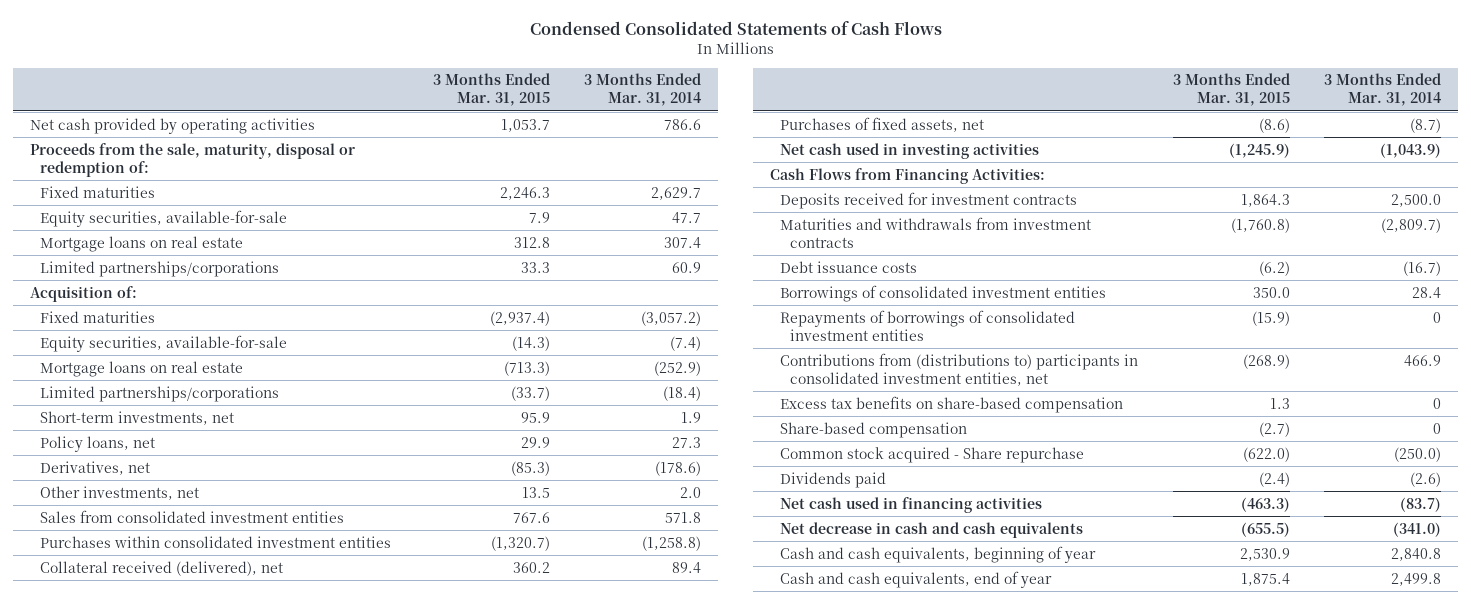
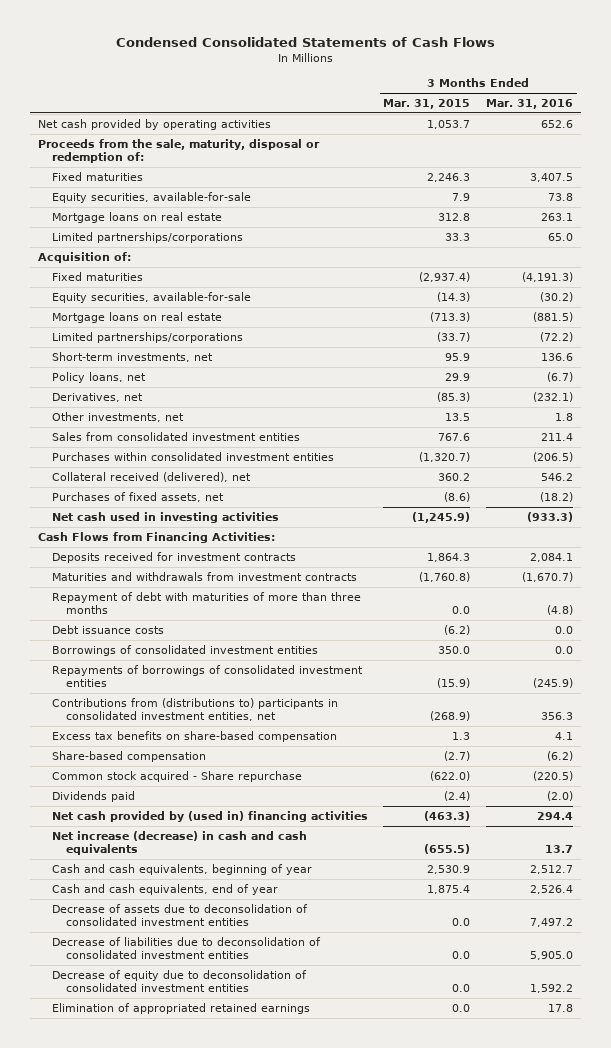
- | 3 Months Ended Mar. 31, 2015 | 3 Months Ended Mar. 31, 2014
+ | 3 Months Ended Mar. 31, 2015 | 3 Months Ended Mar. 31, 2016
+ Repayment of debt with maturities of more than three months | 0.0 | (4.8)
- Net cash used in financing activities | (463.3) | (83.7)
- Net decrease in cash and cash equivalents | (655.5) | (341.0)
+ Net cash provided by (used in) financing activities | (463.3) | 294.4
+ Net increase (decrease) in cash and cash equivalents | (655.5) | 13.7
+ Decrease of assets due to deconsolidation of consolidated investment entities | 0.0 | 7,497.2
+ Decrease of liabilities due to deconsolidation of consolidated investment entities | 0.0 | 5,905.0
+ Decrease of equity due to deconsolidation of consolidated investment entities | 0.0 | 1,592.2
+ Elimination of appropriated retained earnings | 0.0 | 17.8

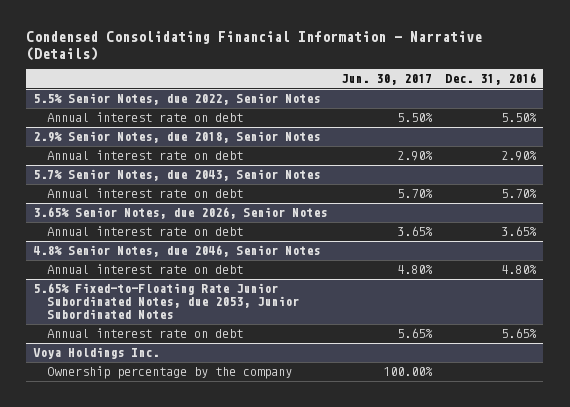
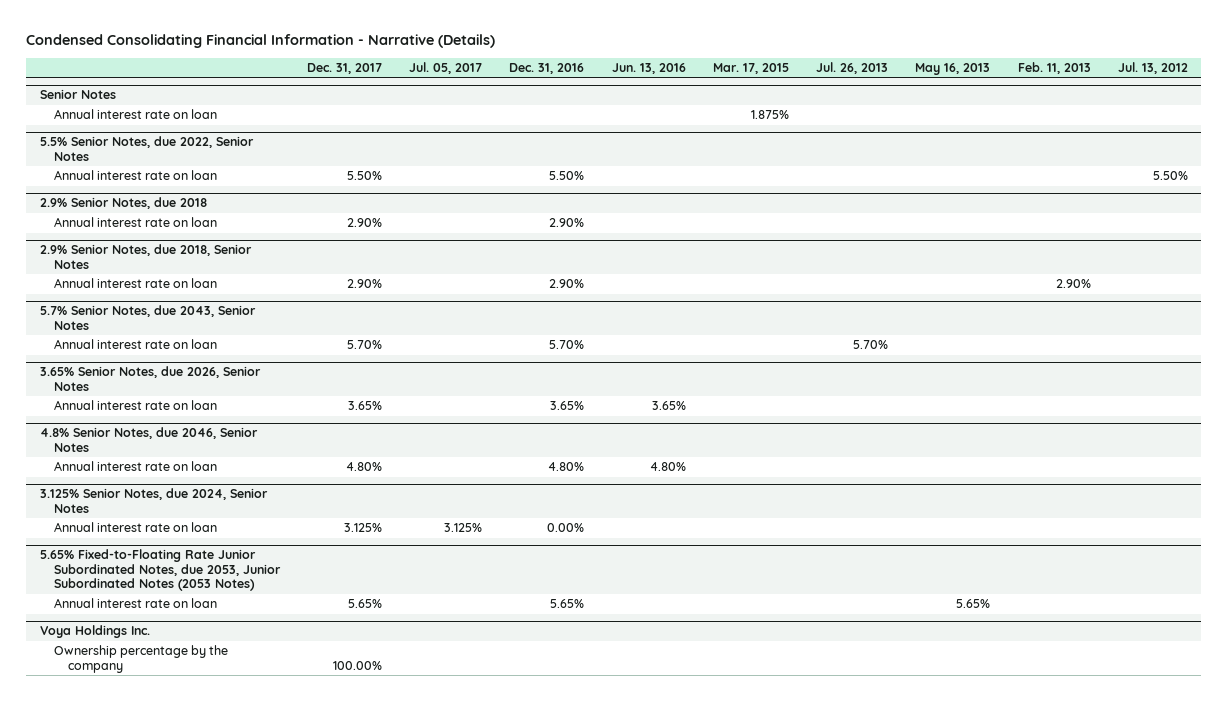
- | Jun. 30, 2017 | Dec. 31, 2016
+ | Dec. 31, 2017 | Jul. 05, 2017 | Dec. 31, 2016 | Jun. 13, 2016 | Mar. 17, 2015 | Jul. 26, 2013 | May 16, 2013 | Feb. 11, 2013 | Jul. 13, 2012
+ Senior Notes
+ Annual interest rate on loan | | | | | 1.875% | | | |
@ 5.5% Senior Notes, due 2022, Senior Notes
- Annual interest rate on debt | 5.50% | 5.50%
+ Annual interest rate on loan | 5.50% | | 5.50% | | | | | | 5.50%
+ 2.9% Senior Notes, due 2018
+ Annual interest rate on loan | 2.90% | | 2.90% | | | | | |
@ 2.9% Senior Notes, due 2018, Senior Notes
- Annual interest rate on debt | 2.90% | 2.90%
+ Annual interest rate on loan | 2.90% | | 2.90% | | | | | 2.90% |
@ 5.7% Senior Notes, due 2043, Senior Notes
- Annual interest rate on debt | 5.70% | 5.70%
+ Annual interest rate on loan | 5.70% | | 5.70% | | | 5.70% | | |
@ 3.65% Senior Notes, due 2026, Senior Notes
- Annual interest rate on debt | 3.65% | 3.65%
+ Annual interest rate on loan | 3.65% | | 3.65% | 3.65% | | | | |
@ 4.8% Senior Notes, due 2046, Senior Notes
- Annual interest rate on debt | 4.80% | 4.80%
- 5.65% Fixed-to-Floating Rate Junior Subordinated Notes, due 2053, Junior Subordinated Notes
- Annual interest rate on debt | 5.65% | 5.65%
@ 4.8% Senior Notes, due 2046, Senior Notes
+ Annual interest rate on loan | 4.80% | | 4.80% | 4.80% | | | | |
+ 3.125% Senior Notes, due 2024, Senior Notes
+ Annual interest rate on loan | 3.125% | 3.125% | 0.00% | | | | | |
+ 5.65% Fixed-to-Floating Rate Junior Subordinated Notes, due 2053, Junior Subordinated Notes (2053 Notes)
+ Annual interest rate on loan | 5.65% | | 5.65% | | | | 5.65% | |

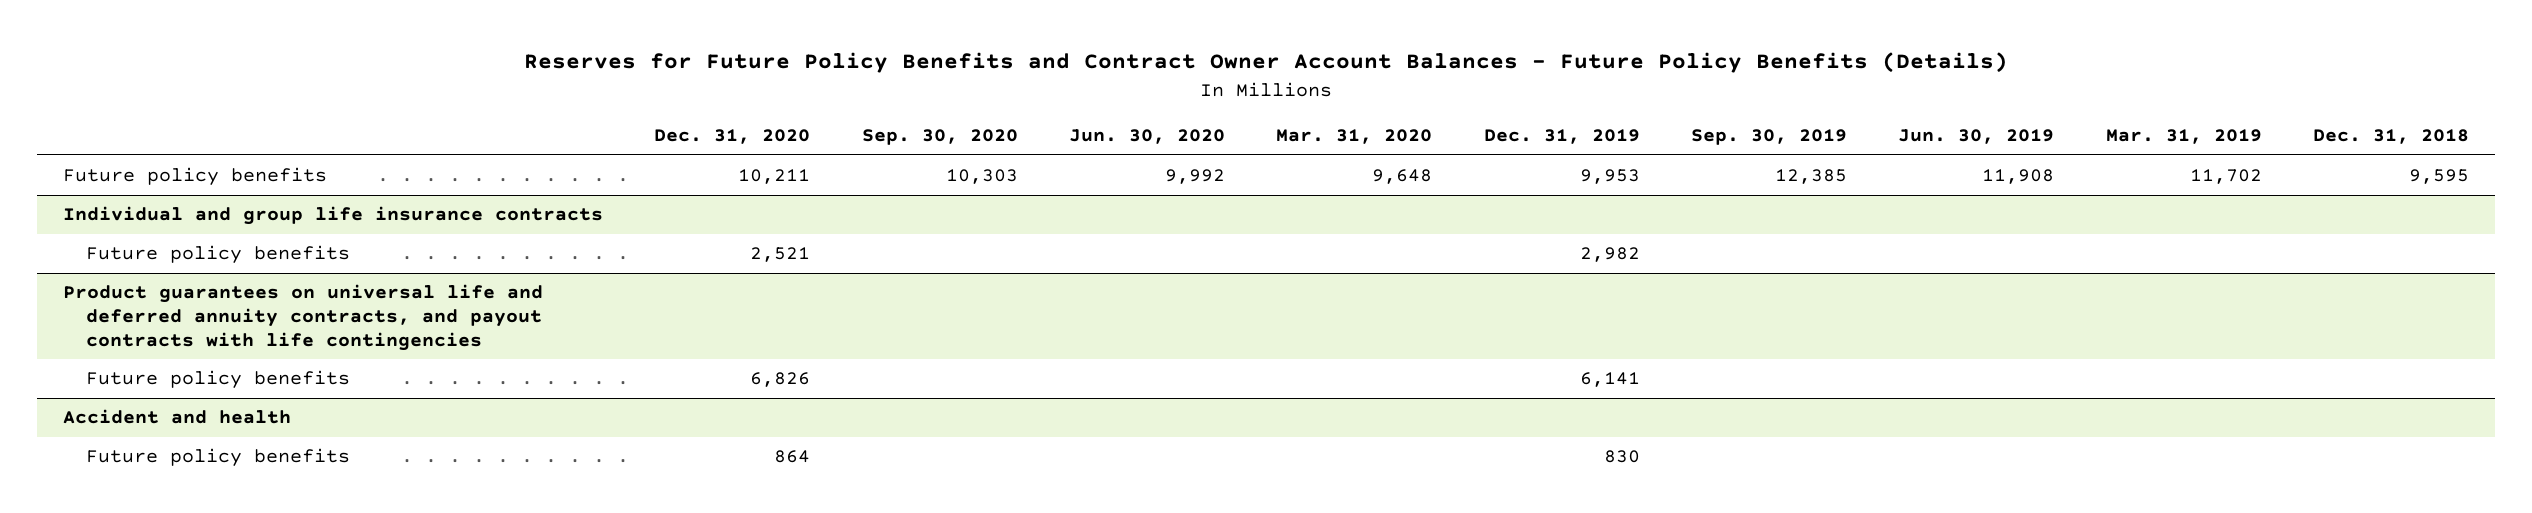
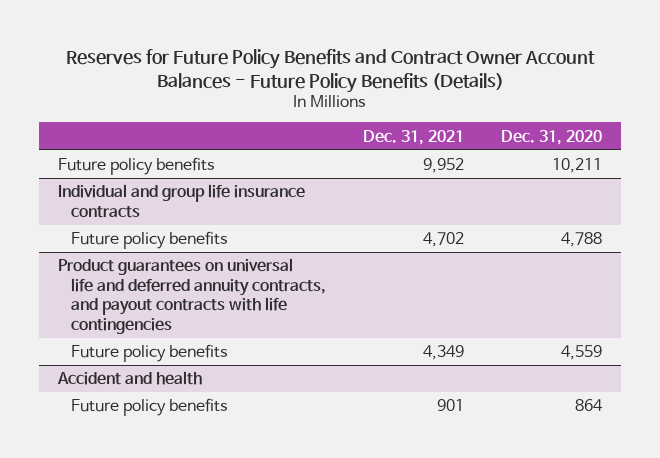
- | Dec. 31, 2020 | Sep. 30, 2020 | Jun. 30, 2020 | Mar. 31, 2020 | Dec. 31, 2019 | Sep. 30, 2019 | Jun. 30, 2019 | Mar. 31, 2019 | Dec. 31, 2018
+ | Dec. 31, 2021 | Dec. 31, 2020
@ Individual and group life insurance contracts
- Future policy benefits | 2,521 | | | | 2,982 | | | |
+ Future policy benefits | 4,702 | 4,788
@ Product guarantees on universal life and deferred annuity contracts, and payout contracts with life contingencies
- Future policy benefits | 6,826 | | | | 6,141 | | | |
+ Future policy benefits | 4,349 | 4,559

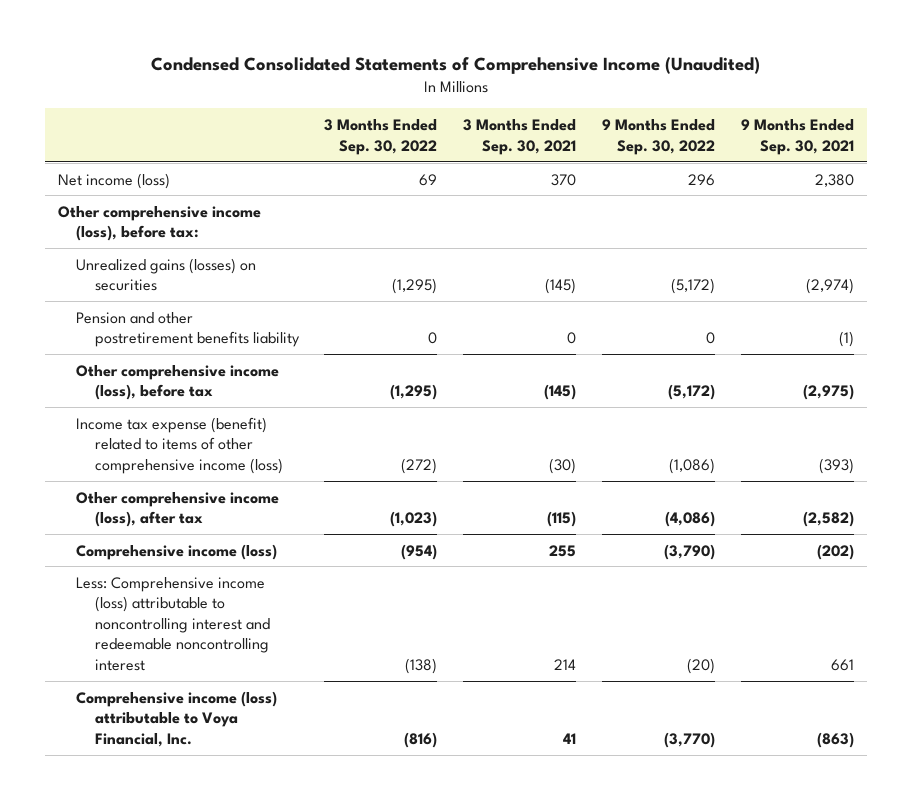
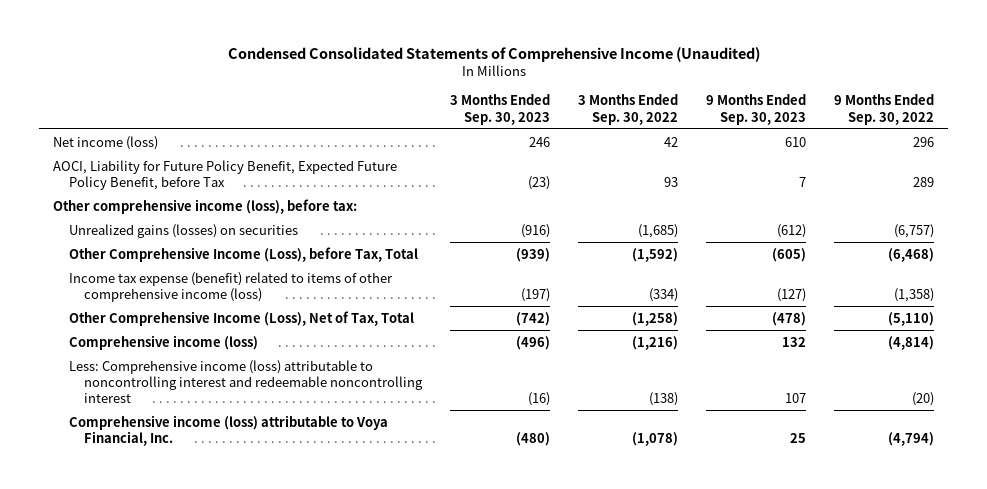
- | 3 Months Ended Sep. 30, 2022 | 3 Months Ended Sep. 30, 2021 | 9 Months Ended Sep. 30, 2022 | 9 Months Ended Sep. 30, 2021
+ | 3 Months Ended Sep. 30, 2023 | 3 Months Ended Sep. 30, 2022 | 9 Months Ended Sep. 30, 2023 | 9 Months Ended Sep. 30, 2022
- Net income (loss) | 69 | 370 | 296 | 2,380
+ Net income (loss) | 246 | 42 | 610 | 296
+ AOCI, Liability for Future Policy Benefit, Expected Future Policy Benefit, before Tax | (23) | 93 | 7 | 289
- Unrealized gains (losses) on securities | (1,295) | (145) | (5,172) | (2,974)
- Pension and other postretirement benefits liability | 0 | 0 | 0 | (1)
- Other comprehensive income (loss), before tax | (1,295) | (145) | (5,172) | (2,975)
- Income tax expense (benefit) related to items of other comprehensive income (loss) | (272) | (30) | (1,086) | (393)
- Other comprehensive income (loss), after tax | (1,023) | (115) | (4,086) | (2,582)
- Comprehensive income (loss) | (954) | 255 | (3,790) | (202)
+ Unrealized gains (losses) on securities | (916) | (1,685) | (612) | (6,757)
+ Other Comprehensive Income (Loss), before Tax, Total | (939) | (1,592) | (605) | (6,468)
+ Income tax expense (benefit) related to items of other comprehensive income (loss) | (197) | (334) | (127) | (1,358)
+ Other Comprehensive Income (Loss), Net of Tax, Total | (742) | (1,258) | (478) | (5,110)
+ Comprehensive income (loss) | (496) | (1,216) | 132 | (4,814)
- Comprehensive income (loss) attributable to Voya Financial, Inc. | (816) | 41 | (3,770) | (863)
+ Comprehensive income (loss) attributable to Voya Financial, Inc. | (480) | (1,078) | 25 | (4,794)

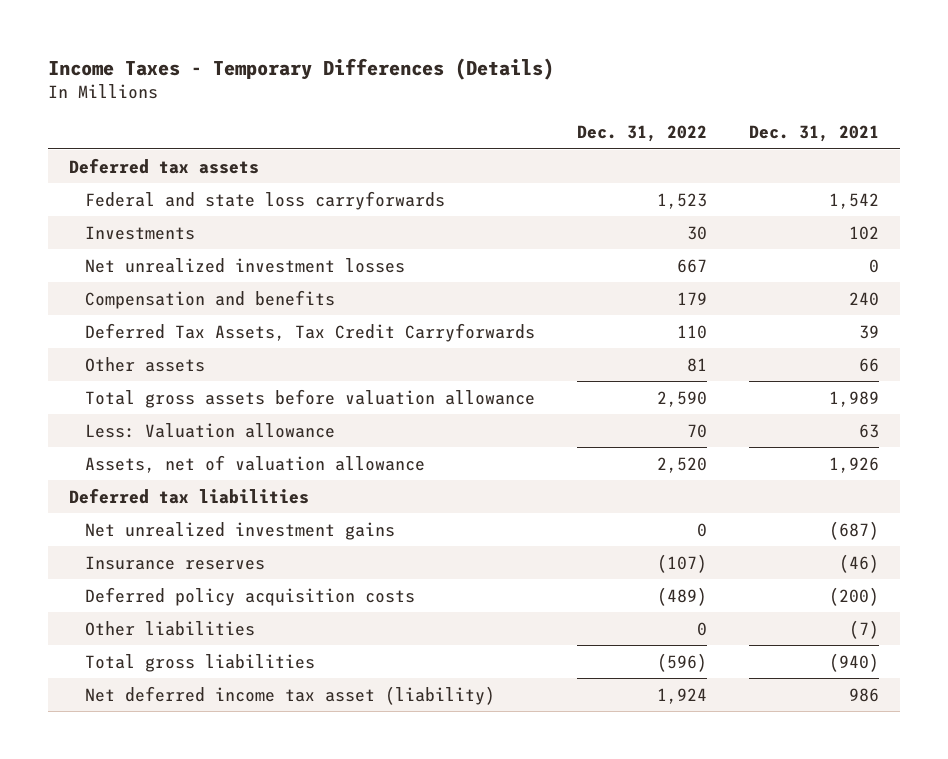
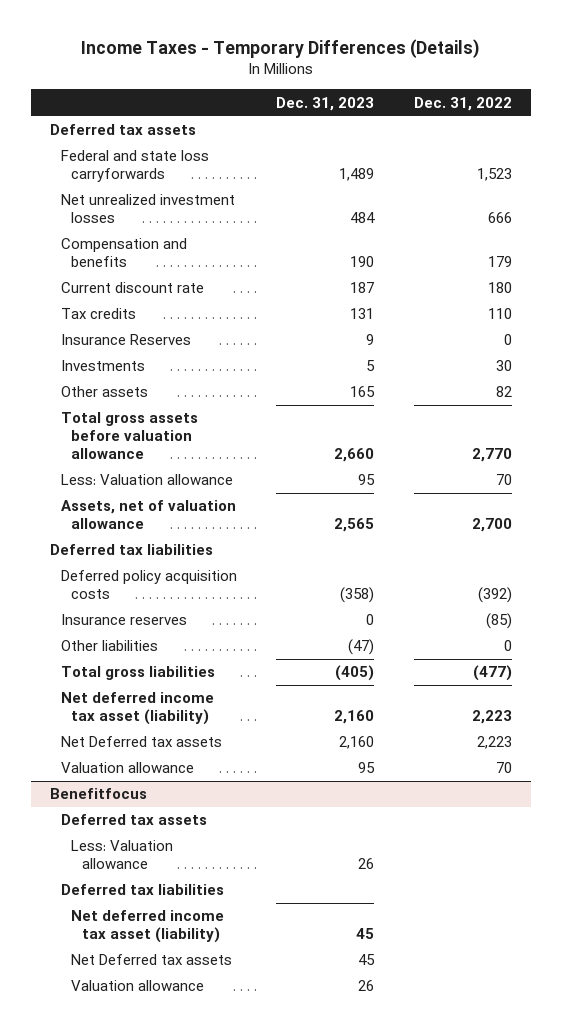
- | Dec. 31, 2022 | Dec. 31, 2021
+ | Dec. 31, 2023 | Dec. 31, 2022
- Net unrealized investment losses | 667 | 0
+ Net unrealized investment losses | 484 | 666
- Deferred Tax Assets, Tax Credit Carryforwards | 110 | 39
- Other assets | 81 | 66
- Total gross assets before valuation allowance | 2,590 | 1,989
+ Current discount rate | 187 | 180
+ Tax credits | 131 | 110
+ Insurance Reserves | 9 | 0
moved down: Investments | 5 | 30
+ Other assets | 165 | 82
+ Total gross assets before valuation allowance | 2,660 | 2,770
- Assets, net of valuation allowance | 2,520 | 1,926
+ Assets, net of valuation allowance | 2,565 | 2,700
- Net unrealized investment gains | 0 | (687)
- Insurance reserves | (107) | (46)
- Deferred policy acquisition costs | (489) | (200)
+ Deferred policy acquisition costs | (358) | (392)
+ Insurance reserves | 0 | (85)
- Total gross liabilities | (596) | (940)
- Net deferred income tax asset (liability) | 1,924 | 986
+ Total gross liabilities | (405) | (477)
+ Net deferred income tax asset (liability) | 2,160 | 2,223
+ Net Deferred tax assets | 2,160 | 2,223
+ Valuation allowance | 95 | 70
+ Benefitfocus
+ Deferred tax assets
+ Less: Valuation allowance | 26 |
+ Deferred tax liabilities
+ Net deferred income tax asset (liability) | 45 |
+ Net Deferred tax assets | 45 |
+ Valuation allowance | 26 |

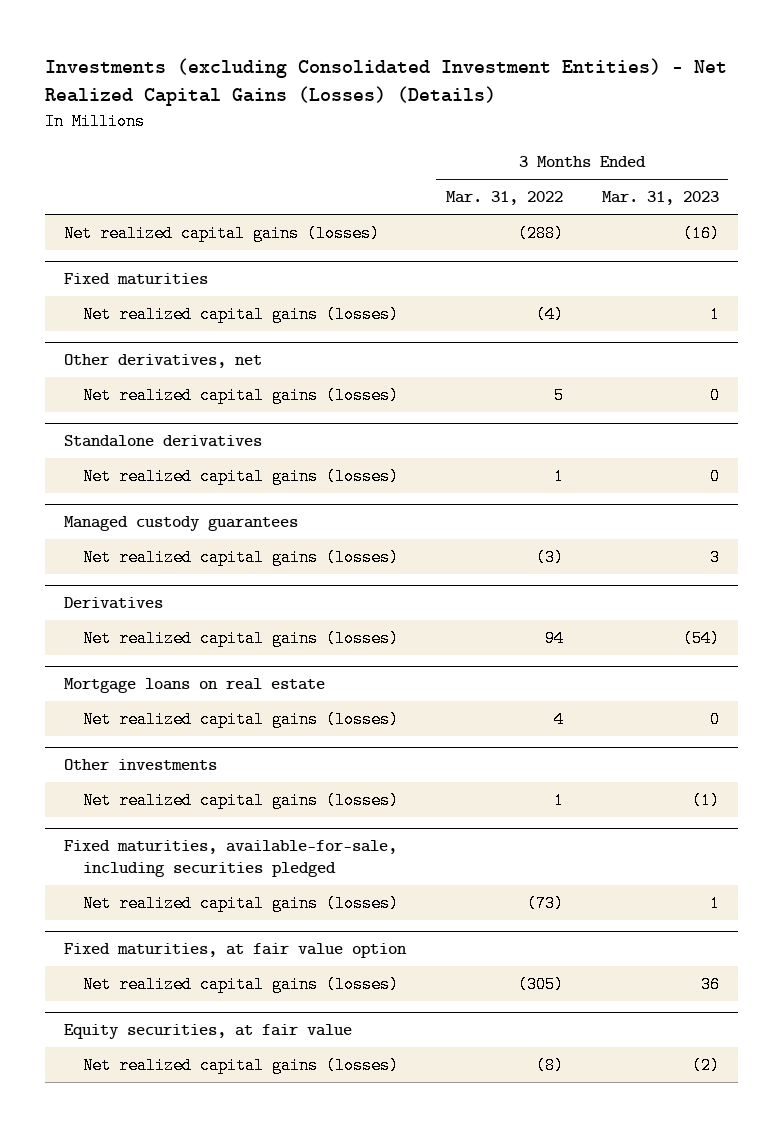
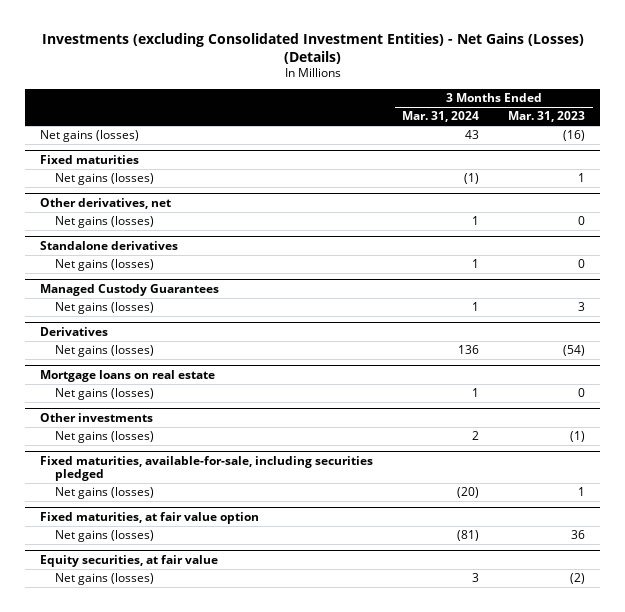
- Investments (excluding Consolidated Investment Entities) - Net Realized Capital Gains (Losses) (Details)
+ Investments (excluding Consolidated Investment Entities) - Net Gains (Losses) (Details)
- | 3 Months Ended Mar. 31, 2022 | 3 Months Ended Mar. 31, 2023
+ | 3 Months Ended Mar. 31, 2024 | 3 Months Ended Mar. 31, 2023
- Net realized capital gains (losses) | (288) | (16)
+ Net gains (losses) | 43 | (16)
@ Fixed maturities
- Net realized capital gains (losses) | (4) | 1
+ Net gains (losses) | (1) | 1
@ Other derivatives, net
- Net realized capital gains (losses) | 5 | 0
+ Net gains (losses) | 1 | 0
@ Standalone derivatives
- Net realized capital gains (losses) | 1 | 0
- Managed custody guarantees
- Net realized capital gains (losses) | (3) | 3
@ Standalone derivatives
+ Net gains (losses) | 1 | 0
+ Managed Custody Guarantees
+ Net gains (losses) | 1 | 3
@ Derivatives
- Net realized capital gains (losses) | 94 | (54)
+ Net gains (losses) | 136 | (54)
@ Mortgage loans on real estate
- Net realized capital gains (losses) | 4 | 0
+ Net gains (losses) | 1 | 0
@ Other investments
- Net realized capital gains (losses) | 1 | (1)
+ Net gains (losses) | 2 | (1)
@ Fixed maturities, available-for-sale, including securities pledged
- Net realized capital gains (losses) | (73) | 1
+ Net gains (losses) | (20) | 1
@ Fixed maturities, at fair value option
- Net realized capital gains (losses) | (305) | 36
+ Net gains (losses) | (81) | 36
@ Equity securities, at fair value
- Net realized capital gains (losses) | (8) | (2)
+ Net gains (losses) | 3 | (2)

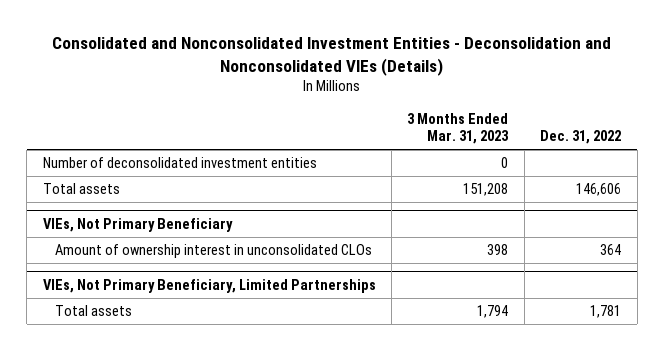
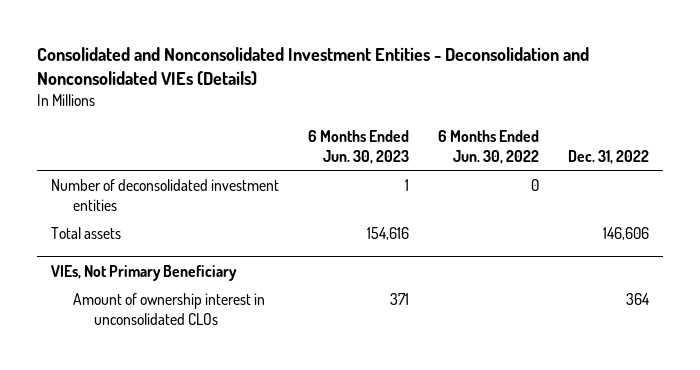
- | 3 Months Ended Mar. 31, 2023 | Dec. 31, 2022
+ | 6 Months Ended Jun. 30, 2023 | 6 Months Ended Jun. 30, 2022 | Dec. 31, 2022
- VIEs, Not Primary Beneficiary, Limited Partnerships
- Total assets | 1,794 | 1,781

